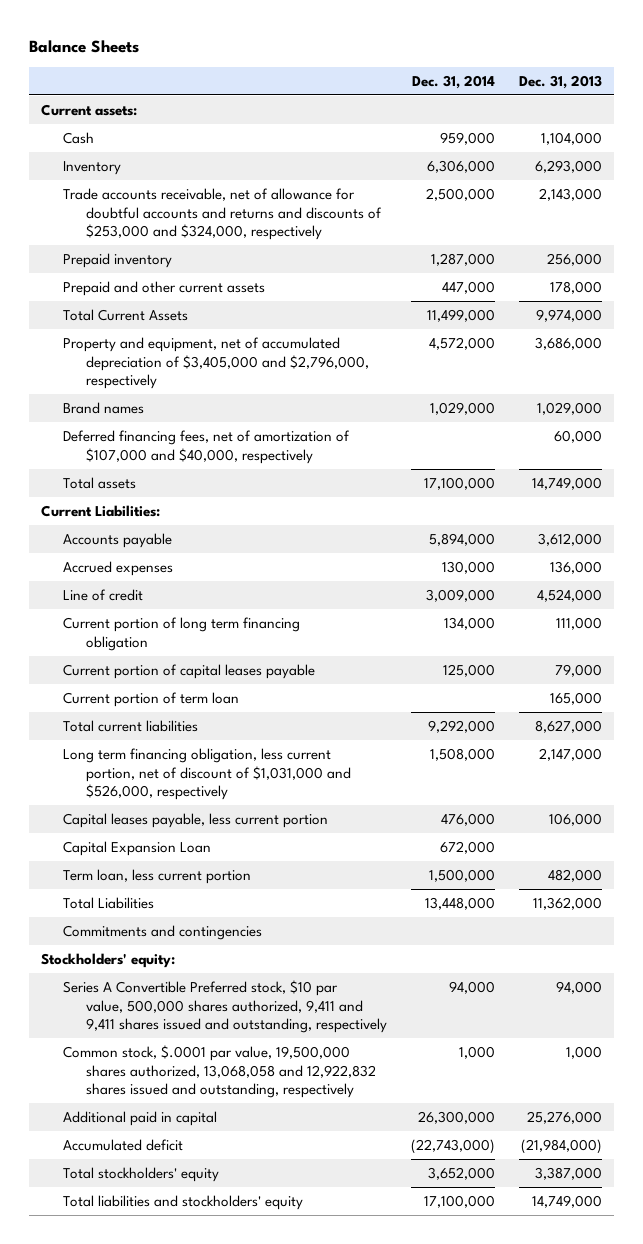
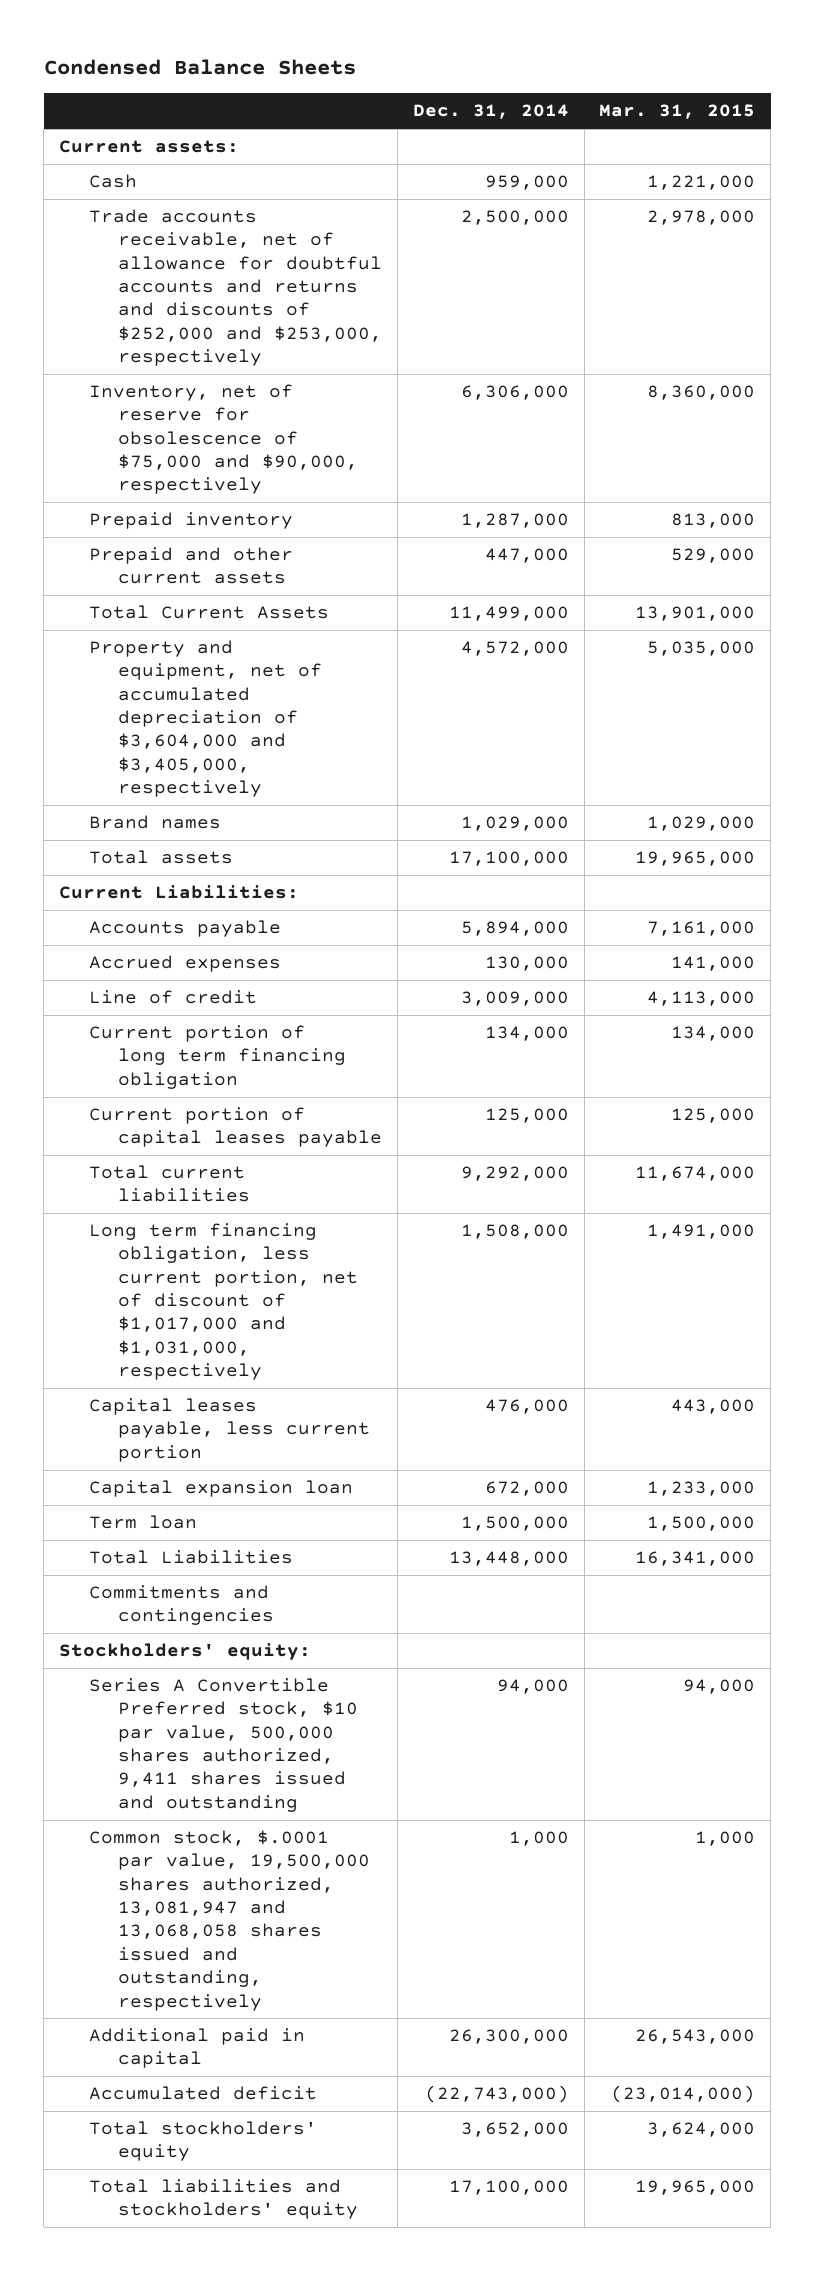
- Balance Sheets
+ Condensed Balance Sheets
- | Dec. 31, 2014 | Dec. 31, 2013
+ | Dec. 31, 2014 | Mar. 31, 2015
- Inventory | 6,306,000 | 6,293,000
- Trade accounts receivable, net of allowance for doubtful accounts and returns and discounts of $253,000 and $324,000, respectively | 2,500,000 | 2,143,000
+ Trade accounts receivable, net of allowance for doubtful accounts and returns and discounts of $252,000 and $253,000, respectively | 2,500,000 | 2,978,000
+ Inventory, net of reserve for obsolescence of $75,000 and $90,000, respectively | 6,306,000 | 8,360,000
- Property and equipment, net of accumulated depreciation of $3,405,000 and $2,796,000, respectively | 4,572,000 | 3,686,000
+ Property and equipment, net of accumulated depreciation of $3,604,000 and $3,405,000, respectively | 4,572,000 | 5,035,000
- Deferred financing fees, net of amortization of $107,000 and $40,000, respectively | | 60,000
- Current portion of term loan | | 165,000
- Long term financing obligation, less current portion, net of discount of $1,031,000 and $526,000, respectively | 1,508,000 | 2,147,000
+ Long term financing obligation, less current portion, net of discount of $1,017,000 and $1,031,000, respectively | 1,508,000 | 1,491,000
- Capital Expansion Loan | 672,000 |
- Term loan, less current portion | 1,500,000 | 482,000
+ Capital expansion loan | 672,000 | 1,233,000
+ Term loan | 1,500,000 | 1,500,000
- Series A Convertible Preferred stock, $10 par value, 500,000 shares authorized, 9,411 and 9,411 shares issued and outstanding, respectively | 94,000 | 94,000
- Common stock, $.0001 par value, 19,500,000 shares authorized, 13,068,058 and 12,922,832 shares issued and outstanding, respectively | 1,000 | 1,000
+ Series A Convertible Preferred stock, $10 par value, 500,000 shares authorized, 9,411 shares issued and outstanding | 94,000 | 94,000
+ Common stock, $.0001 par value, 19,500,000 shares authorized, 13,081,947 and 13,068,058 shares issued and outstanding, respectively | 1,000 | 1,000

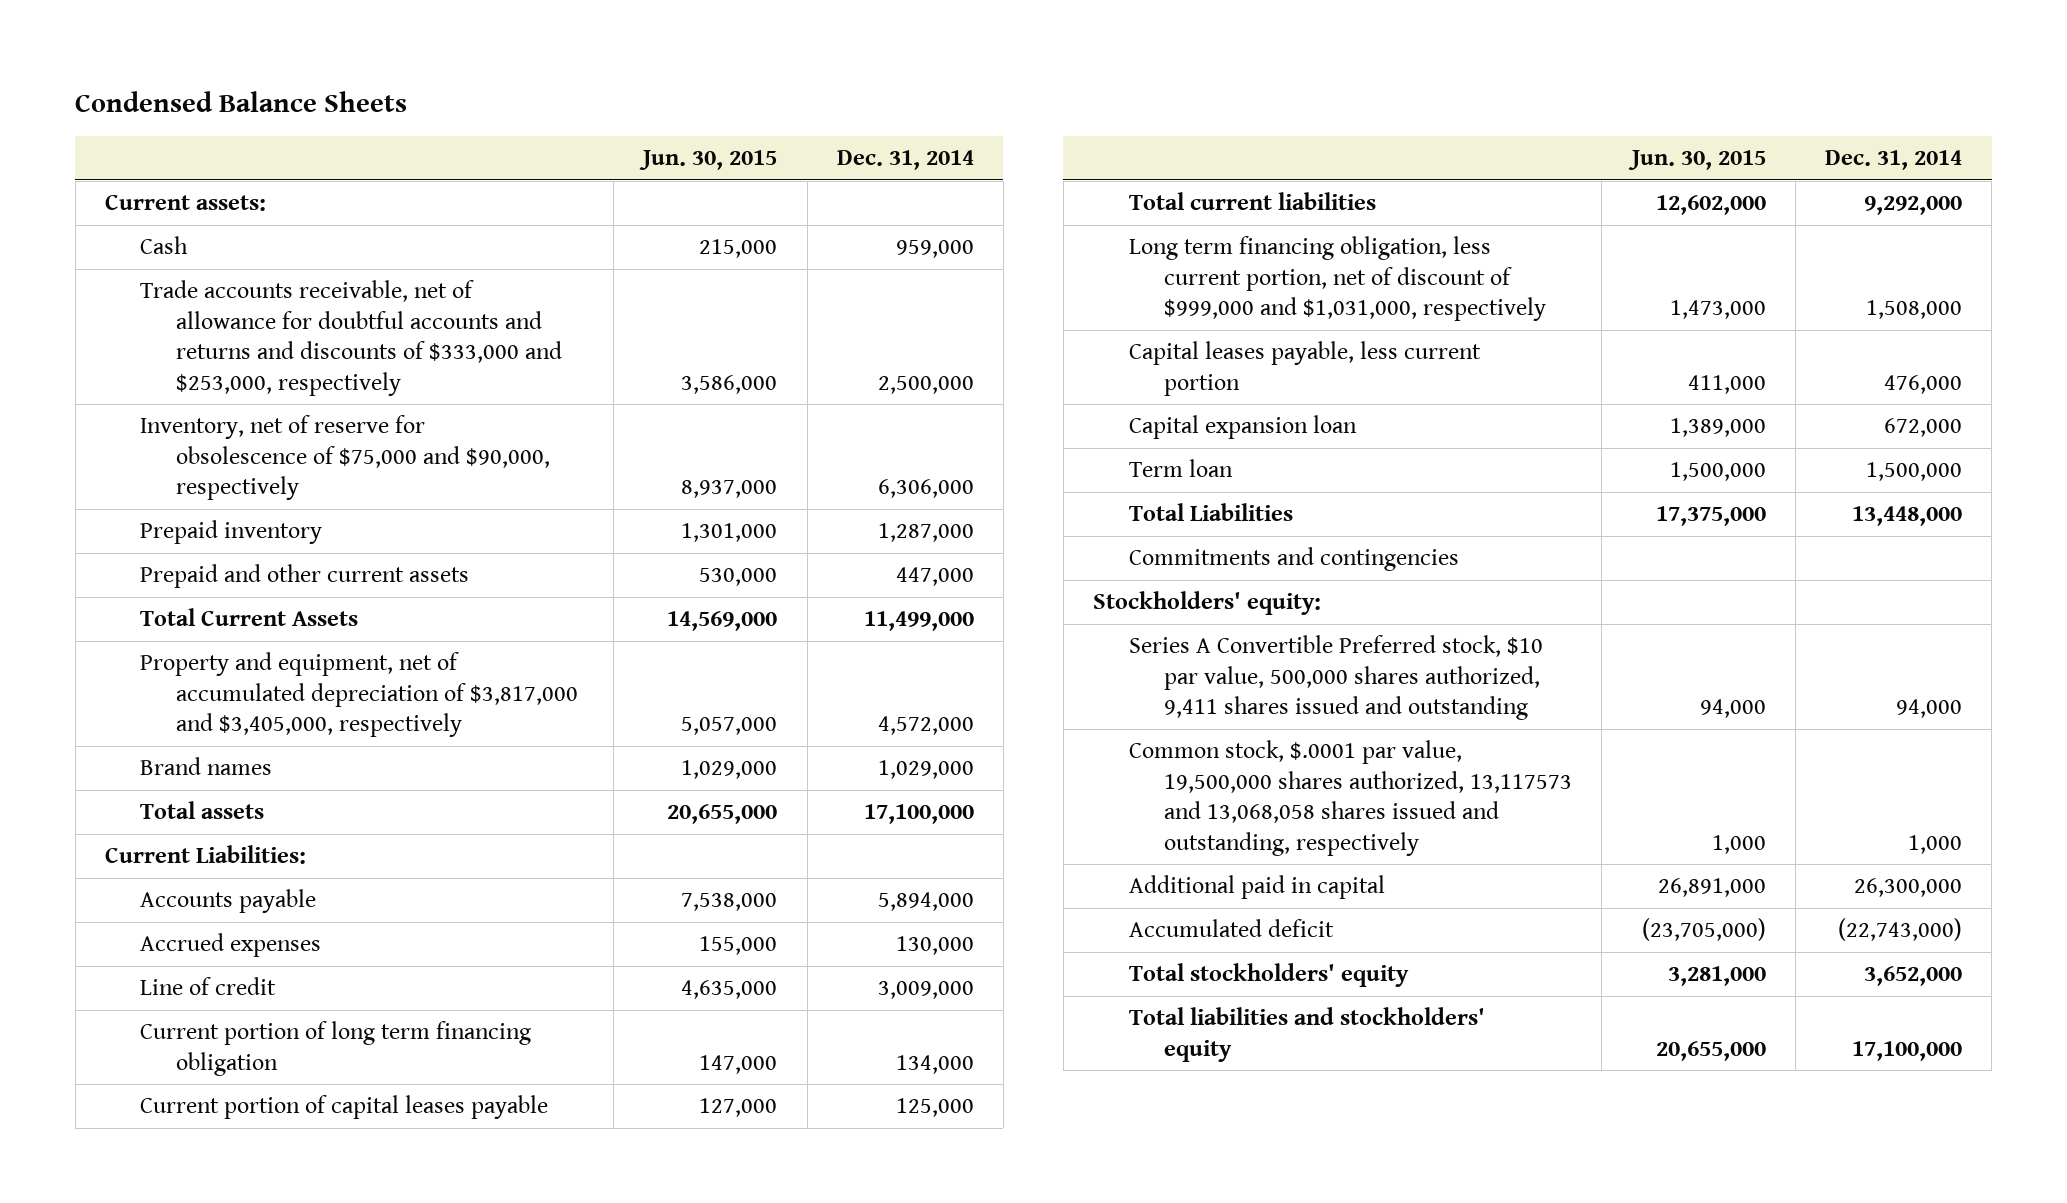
- | Dec. 31, 2014 | Mar. 31, 2015
+ | Jun. 30, 2015 | Dec. 31, 2014
- Trade accounts receivable, net of allowance for doubtful accounts and returns and discounts of $252,000 and $253,000, respectively | 2,500,000 | 2,978,000
+ Trade accounts receivable, net of allowance for doubtful accounts and returns and discounts of $333,000 and $253,000, respectively | 3,586,000 | 2,500,000
- Property and equipment, net of accumulated depreciation of $3,604,000 and $3,405,000, respectively | 4,572,000 | 5,035,000
+ Property and equipment, net of accumulated depreciation of $3,817,000 and $3,405,000, respectively | 5,057,000 | 4,572,000
- Long term financing obligation, less current portion, net of discount of $1,017,000 and $1,031,000, respectively | 1,508,000 | 1,491,000
+ Long term financing obligation, less current portion, net of discount of $999,000 and $1,031,000, respectively | 1,473,000 | 1,508,000
- Common stock, $.0001 par value, 19,500,000 shares authorized, 13,081,947 and 13,068,058 shares issued and outstanding, respectively | 1,000 | 1,000
+ Common stock, $.0001 par value, 19,500,000 shares authorized, 13,117573 and 13,068,058 shares issued and outstanding, respectively | 1,000 | 1,000

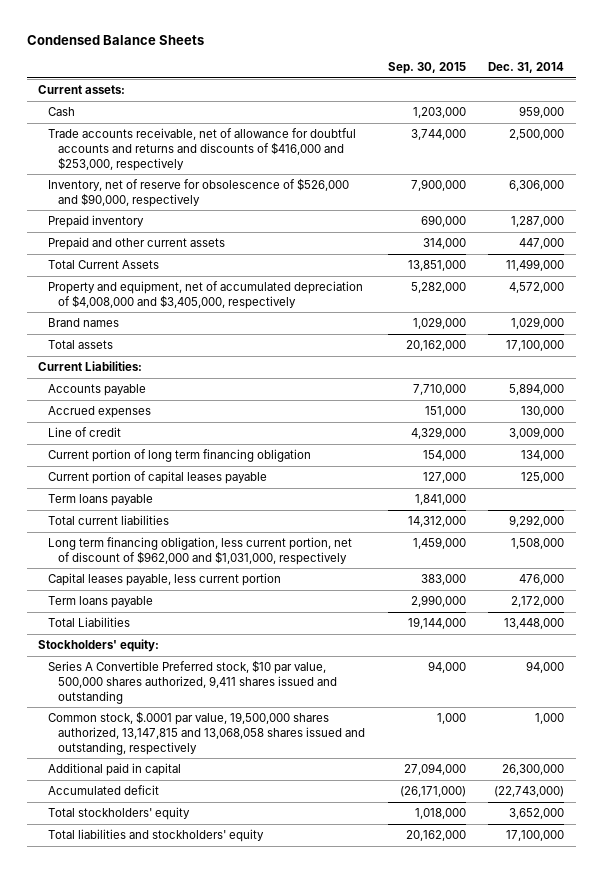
- | Jun. 30, 2015 | Dec. 31, 2014
+ | Sep. 30, 2015 | Dec. 31, 2014
- Trade accounts receivable, net of allowance for doubtful accounts and returns and discounts of $333,000 and $253,000, respectively | 3,586,000 | 2,500,000
- Inventory, net of reserve for obsolescence of $75,000 and $90,000, respectively | 8,937,000 | 6,306,000
+ Trade accounts receivable, net of allowance for doubtful accounts and returns and discounts of $416,000 and $253,000, respectively | 3,744,000 | 2,500,000
+ Inventory, net of reserve for obsolescence of $526,000 and $90,000, respectively | 7,900,000 | 6,306,000
- Property and equipment, net of accumulated depreciation of $3,817,000 and $3,405,000, respectively | 5,057,000 | 4,572,000
+ Property and equipment, net of accumulated depreciation of $4,008,000 and $3,405,000, respectively | 5,282,000 | 4,572,000
+ Term loans payable | 1,841,000 |
- Long term financing obligation, less current portion, net of discount of $999,000 and $1,031,000, respectively | 1,473,000 | 1,508,000
+ Long term financing obligation, less current portion, net of discount of $962,000 and $1,031,000, respectively | 1,459,000 | 1,508,000
- Capital expansion loan | 1,389,000 | 672,000
- Term loan | 1,500,000 | 1,500,000
+ Term loans payable | 2,990,000 | 2,172,000
- Commitments and contingencies
- Common stock, $.0001 par value, 19,500,000 shares authorized, 13,117573 and 13,068,058 shares issued and outstanding, respectively | 1,000 | 1,000
+ Common stock, $.0001 par value, 19,500,000 shares authorized, 13,147,815 and 13,068,058 shares issued and outstanding, respectively | 1,000 | 1,000

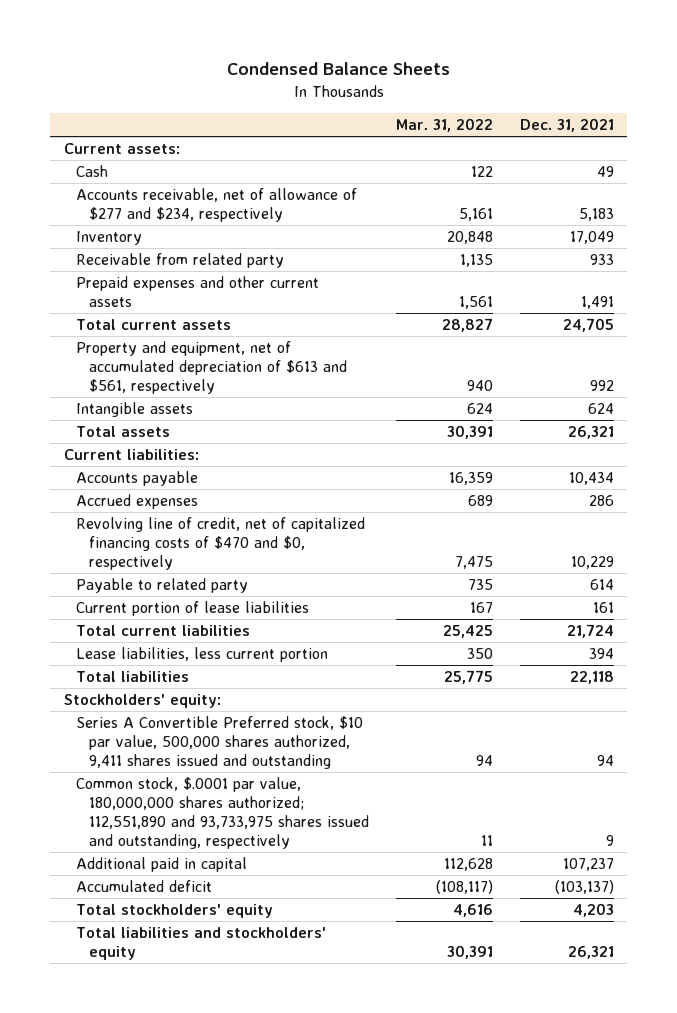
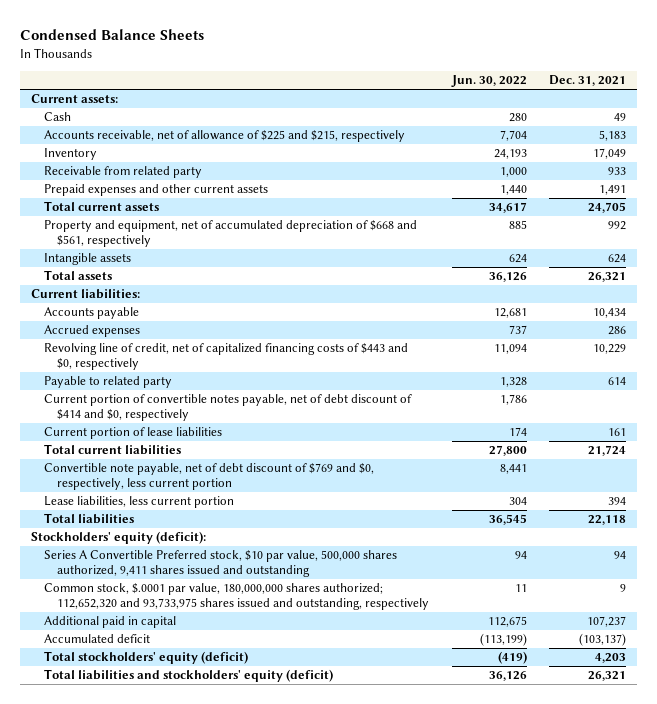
- | Mar. 31, 2022 | Dec. 31, 2021
+ | Jun. 30, 2022 | Dec. 31, 2021
- Accounts receivable, net of allowance of $277 and $234, respectively | 5,161 | 5,183
+ Accounts receivable, net of allowance of $225 and $215, respectively | 7,704 | 5,183
- Property and equipment, net of accumulated depreciation of $613 and $561, respectively | 940 | 992
+ Property and equipment, net of accumulated depreciation of $668 and $561, respectively | 885 | 992
- Revolving line of credit, net of capitalized financing costs of $470 and $0, respectively | 7,475 | 10,229
+ Revolving line of credit, net of capitalized financing costs of $443 and $0, respectively | 11,094 | 10,229
+ Current portion of convertible notes payable, net of debt discount of $414 and $0, respectively | 1,786 |
+ Convertible note payable, net of debt discount of $769 and $0, respectively, less current portion | 8,441 |
- Stockholders' equity:
+ Stockholders' equity (deficit):
- Common stock, $.0001 par value, 180,000,000 shares authorized; 112,551,890 and 93,733,975 shares issued and outstanding, respectively | 11 | 9
+ Common stock, $.0001 par value, 180,000,000 shares authorized; 112,652,320 and 93,733,975 shares issued and outstanding, respectively | 11 | 9
- Total stockholders' equity | 4,616 | 4,203
- Total liabilities and stockholders' equity | 30,391 | 26,321
+ Total stockholders' equity (deficit) | (419) | 4,203
+ Total liabilities and stockholders' equity (deficit) | 36,126 | 26,321

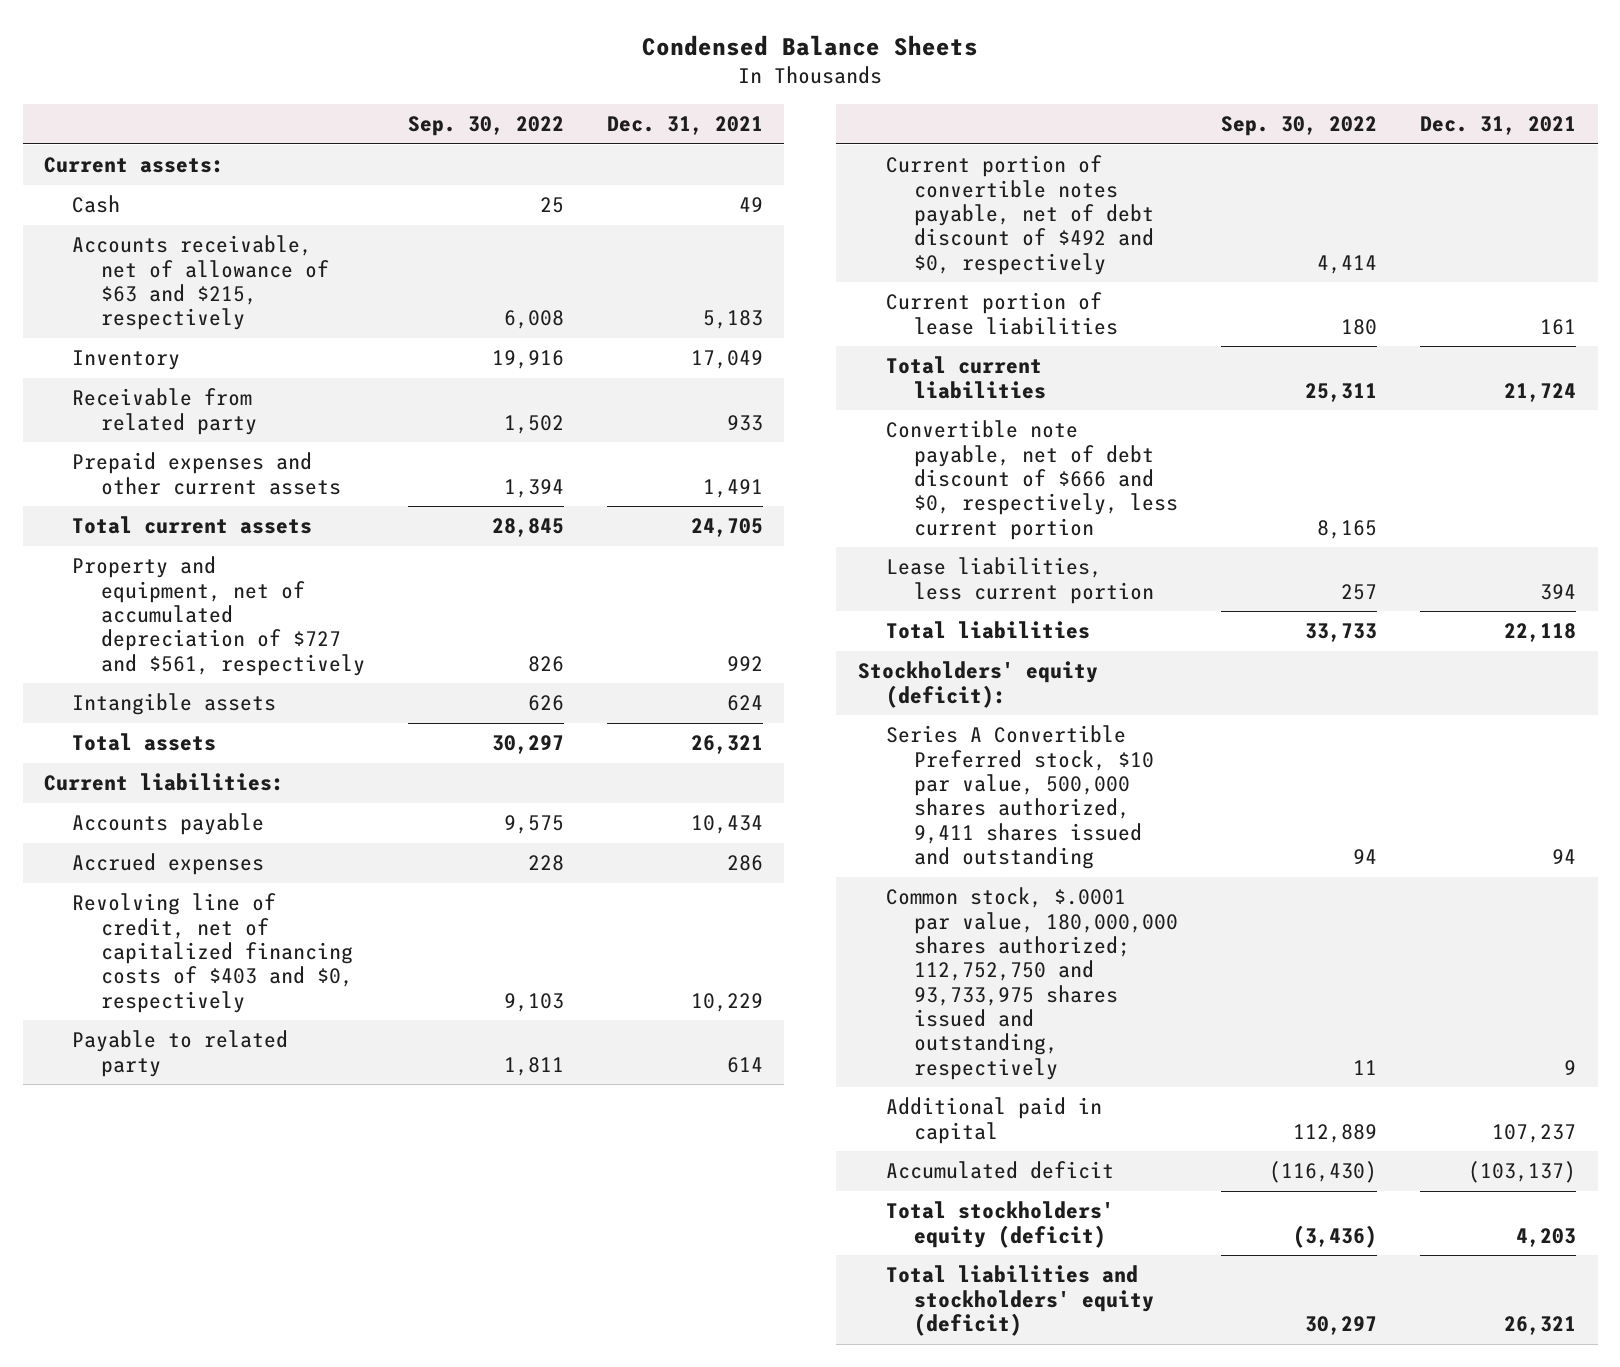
- | Jun. 30, 2022 | Dec. 31, 2021
+ | Sep. 30, 2022 | Dec. 31, 2021
- Accounts receivable, net of allowance of $225 and $215, respectively | 7,704 | 5,183
+ Accounts receivable, net of allowance of $63 and $215, respectively | 6,008 | 5,183
- Property and equipment, net of accumulated depreciation of $668 and $561, respectively | 885 | 992
+ Property and equipment, net of accumulated depreciation of $727 and $561, respectively | 826 | 992
- Revolving line of credit, net of capitalized financing costs of $443 and $0, respectively | 11,094 | 10,229
+ Revolving line of credit, net of capitalized financing costs of $403 and $0, respectively | 9,103 | 10,229
- Current portion of convertible notes payable, net of debt discount of $414 and $0, respectively | 1,786 |
+ Current portion of convertible notes payable, net of debt discount of $492 and $0, respectively | 4,414 |
- Convertible note payable, net of debt discount of $769 and $0, respectively, less current portion | 8,441 |
+ Convertible note payable, net of debt discount of $666 and $0, respectively, less current portion | 8,165 |
- Common stock, $.0001 par value, 180,000,000 shares authorized; 112,652,320 and 93,733,975 shares issued and outstanding, respectively | 11 | 9
+ Common stock, $.0001 par value, 180,000,000 shares authorized; 112,752,750 and 93,733,975 shares issued and outstanding, respectively | 11 | 9

